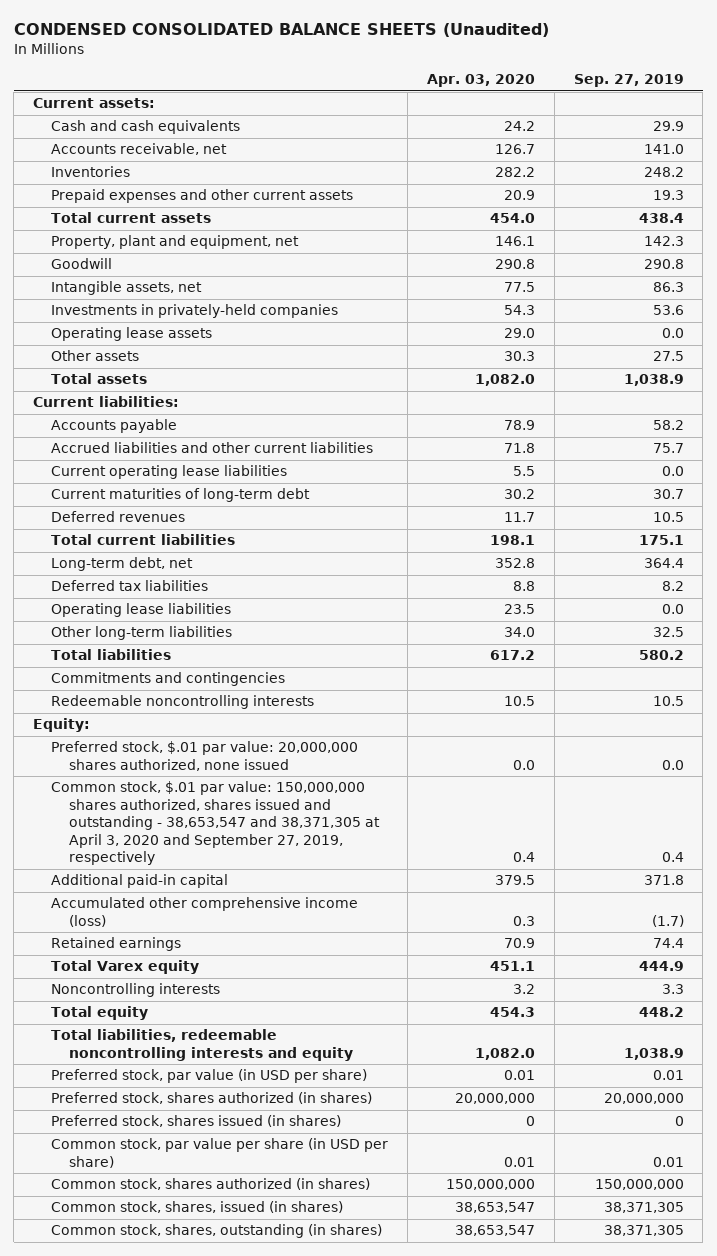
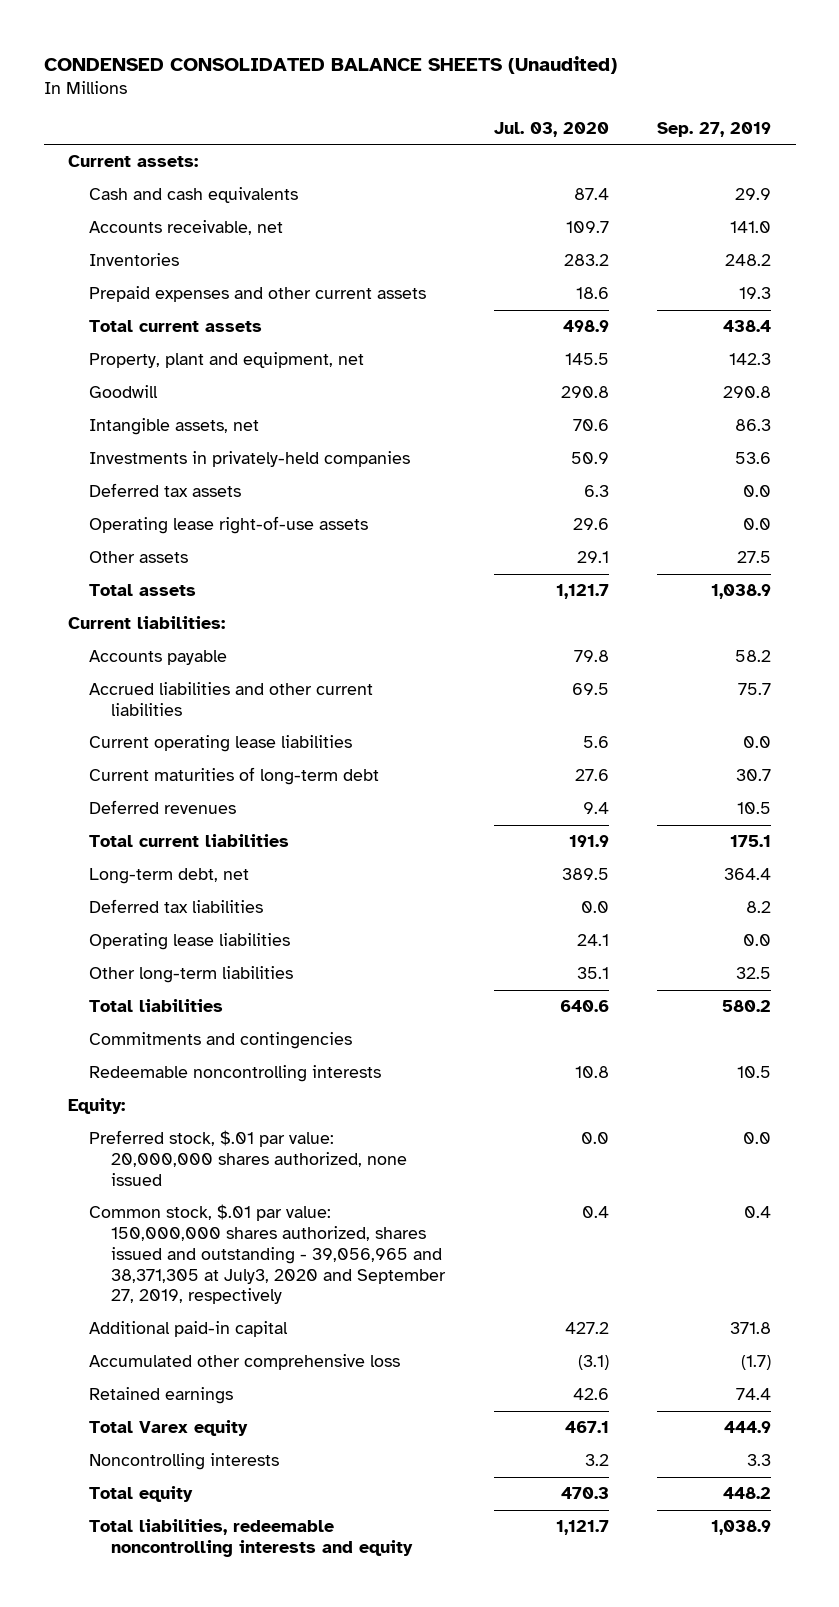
- | Apr. 03, 2020 | Sep. 27, 2019
+ | Jul. 03, 2020 | Sep. 27, 2019
- Operating lease assets | 29.0 | 0.0
+ Deferred tax assets | 6.3 | 0.0
+ Operating lease right-of-use assets | 29.6 | 0.0
- Common stock, $.01 par value: 150,000,000 shares authorized, shares issued and outstanding - 38,653,547 and 38,371,305 at April 3, 2020 and September 27, 2019, respectively | 0.4 | 0.4
+ Common stock, $.01 par value: 150,000,000 shares authorized, shares issued and outstanding - 39,056,965 and 38,371,305 at July3, 2020 and September 27, 2019, respectively | 0.4 | 0.4
- Accumulated other comprehensive income (loss) | 0.3 | (1.7)
+ Accumulated other comprehensive loss | (3.1) | (1.7)
- Preferred stock, par value (in USD per share) | 0.01 | 0.01
- Preferred stock, shares authorized (in shares) | 20,000,000 | 20,000,000
- Preferred stock, shares issued (in shares) | 0 | 0
- Common stock, par value per share (in USD per share) | 0.01 | 0.01
- Common stock, shares authorized (in shares) | 150,000,000 | 150,000,000
- Common stock, shares, issued (in shares) | 38,653,547 | 38,371,305
- Common stock, shares, outstanding (in shares) | 38,653,547 | 38,371,305

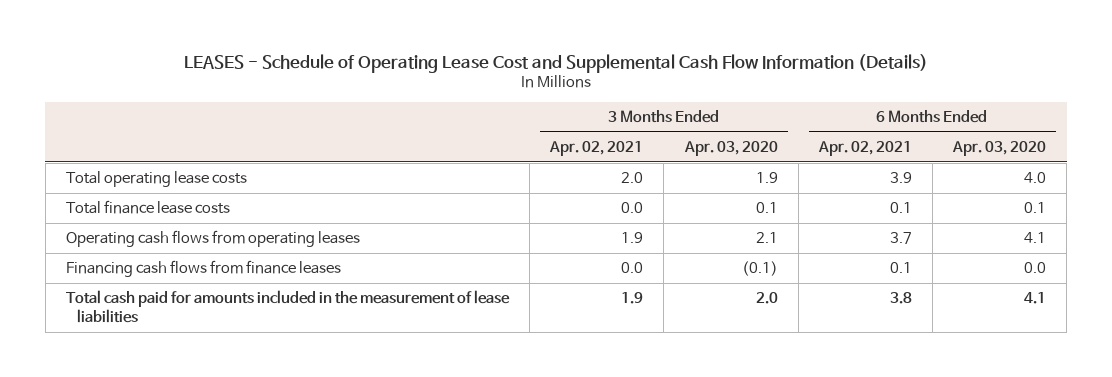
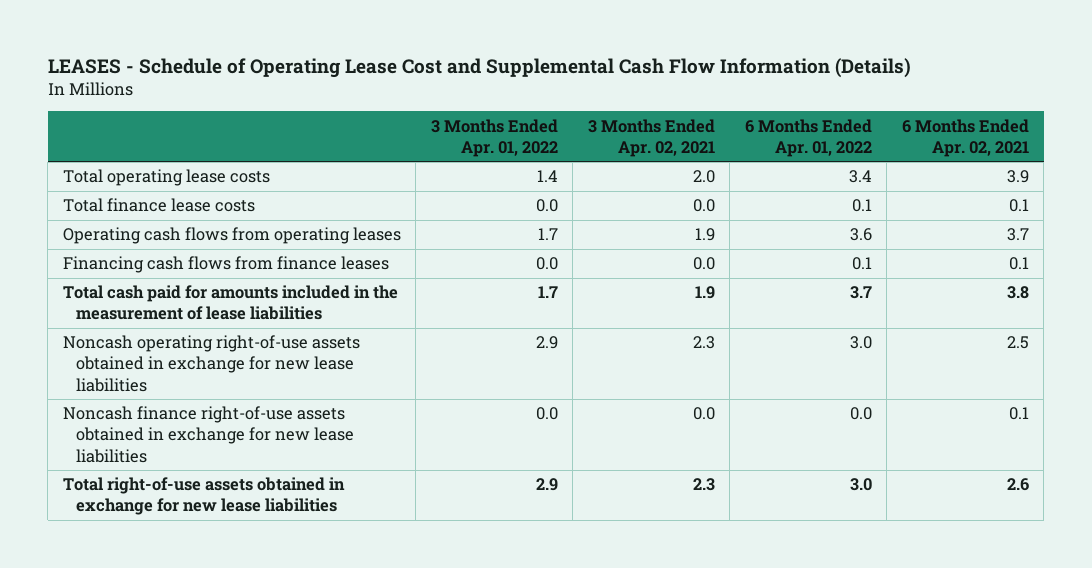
- | 3 Months Ended Apr. 02, 2021 | 3 Months Ended Apr. 03, 2020 | 6 Months Ended Apr. 02, 2021 | 6 Months Ended Apr. 03, 2020
+ | 3 Months Ended Apr. 01, 2022 | 3 Months Ended Apr. 02, 2021 | 6 Months Ended Apr. 01, 2022 | 6 Months Ended Apr. 02, 2021
+ Noncash operating right-of-use assets obtained in exchange for new lease liabilities | 2.9 | 2.3 | 3.0 | 2.5
+ Noncash finance right-of-use assets obtained in exchange for new lease liabilities | 0.0 | 0.0 | 0.0 | 0.1
+ Total right-of-use assets obtained in exchange for new lease liabilities | 2.9 | 2.3 | 3.0 | 2.6

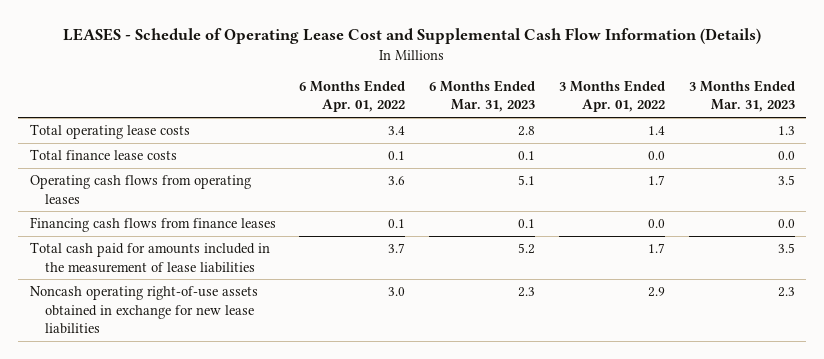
- | 3 Months Ended Apr. 01, 2022 | 3 Months Ended Apr. 02, 2021 | 6 Months Ended Apr. 01, 2022 | 6 Months Ended Apr. 02, 2021
+ | 6 Months Ended Apr. 01, 2022 | 6 Months Ended Mar. 31, 2023 | 3 Months Ended Apr. 01, 2022 | 3 Months Ended Mar. 31, 2023
- Noncash finance right-of-use assets obtained in exchange for new lease liabilities | 0.0 | 0.0 | 0.0 | 0.1
- Total right-of-use assets obtained in exchange for new lease liabilities | 2.9 | 2.3 | 3.0 | 2.6

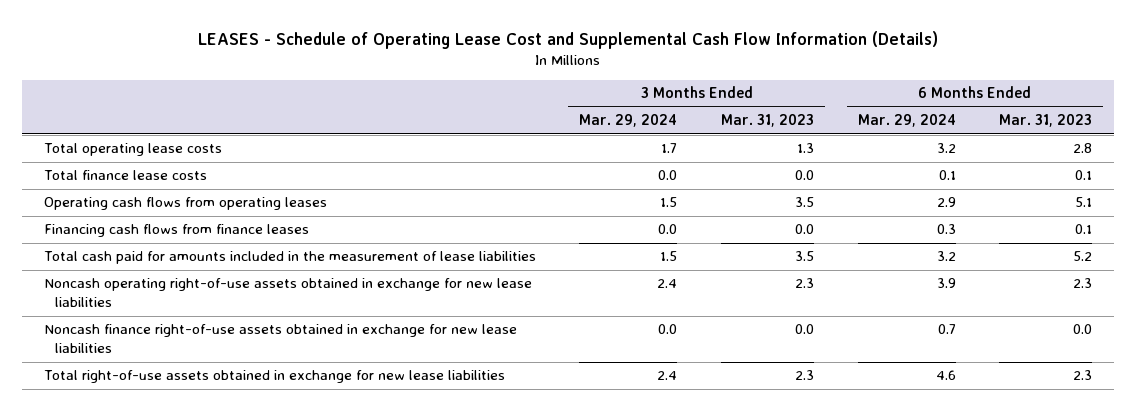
- | 6 Months Ended Apr. 01, 2022 | 6 Months Ended Mar. 31, 2023 | 3 Months Ended Apr. 01, 2022 | 3 Months Ended Mar. 31, 2023
+ | 3 Months Ended Mar. 29, 2024 | 3 Months Ended Mar. 31, 2023 | 6 Months Ended Mar. 29, 2024 | 6 Months Ended Mar. 31, 2023
+ Noncash finance right-of-use assets obtained in exchange for new lease liabilities | 0.0 | 0.0 | 0.7 | 0.0
+ Total right-of-use assets obtained in exchange for new lease liabilities | 2.4 | 2.3 | 4.6 | 2.3

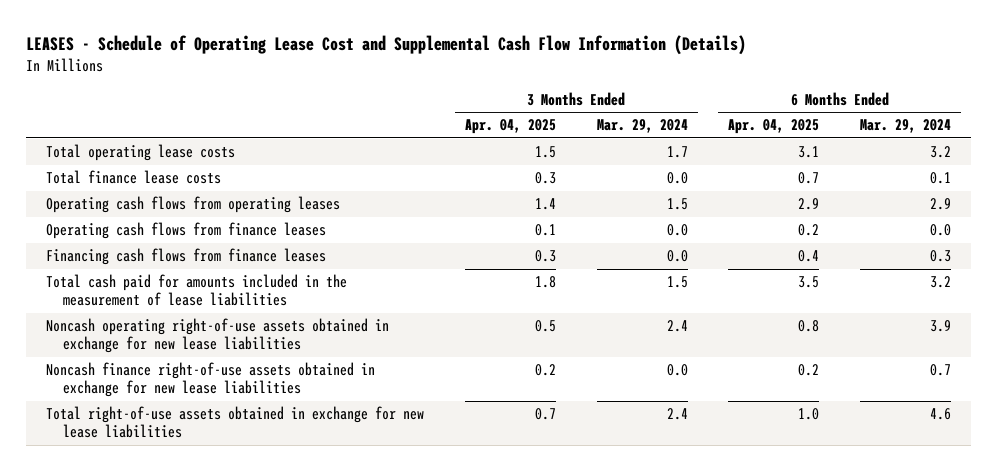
- | 3 Months Ended Mar. 29, 2024 | 3 Months Ended Mar. 31, 2023 | 6 Months Ended Mar. 29, 2024 | 6 Months Ended Mar. 31, 2023
+ | 3 Months Ended Apr. 04, 2025 | 3 Months Ended Mar. 29, 2024 | 6 Months Ended Apr. 04, 2025 | 6 Months Ended Mar. 29, 2024
+ Operating cash flows from finance leases | 0.1 | 0.0 | 0.2 | 0.0

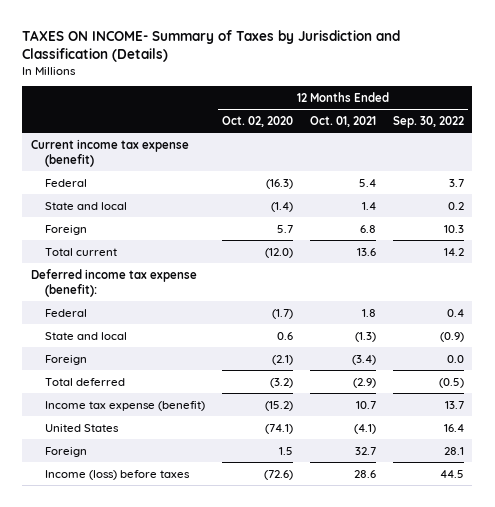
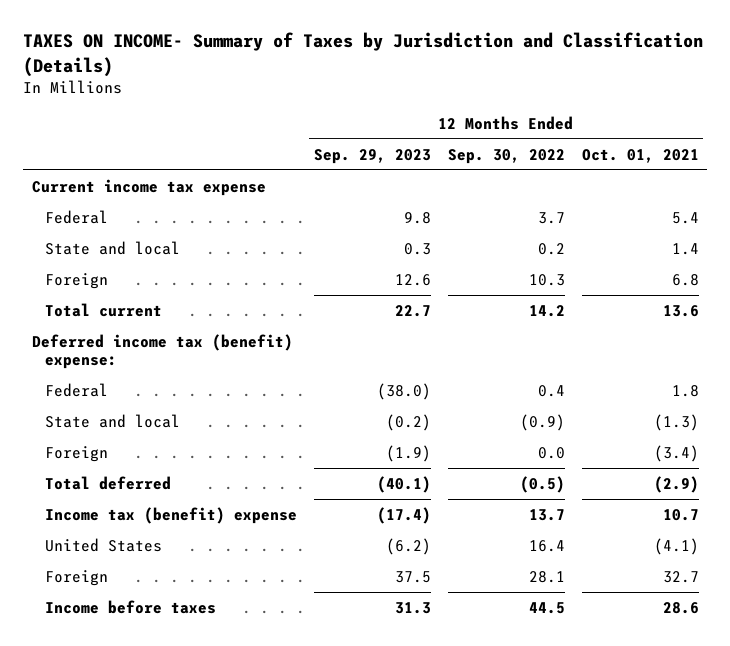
- | 12 Months Ended Oct. 02, 2020 | 12 Months Ended Oct. 01, 2021 | 12 Months Ended Sep. 30, 2022
+ | 12 Months Ended Sep. 29, 2023 | 12 Months Ended Sep. 30, 2022 | 12 Months Ended Oct. 01, 2021
- Current income tax expense (benefit)
+ Current income tax expense
- Deferred income tax expense (benefit):
+ Deferred income tax (benefit) expense:
- Income tax expense (benefit) | (15.2) | 10.7 | 13.7
+ Income tax (benefit) expense | (17.4) | 13.7 | 10.7
- Income (loss) before taxes | (72.6) | 28.6 | 44.5
+ Income before taxes | 31.3 | 44.5 | 28.6

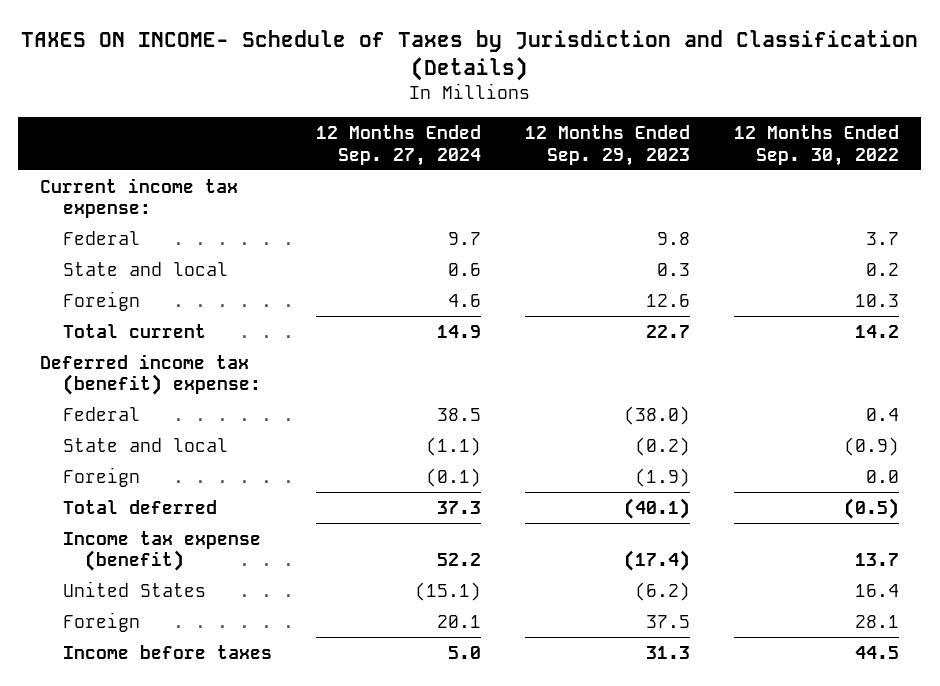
- TAXES ON INCOME- Summary of Taxes by Jurisdiction and Classification (Details)
+ TAXES ON INCOME- Schedule of Taxes by Jurisdiction and Classification (Details)
- | 12 Months Ended Sep. 29, 2023 | 12 Months Ended Sep. 30, 2022 | 12 Months Ended Oct. 01, 2021
+ | 12 Months Ended Sep. 27, 2024 | 12 Months Ended Sep. 29, 2023 | 12 Months Ended Sep. 30, 2022
- Current income tax expense
+ Current income tax expense:
- Income tax (benefit) expense | (17.4) | 13.7 | 10.7
+ Income tax expense (benefit) | 52.2 | (17.4) | 13.7

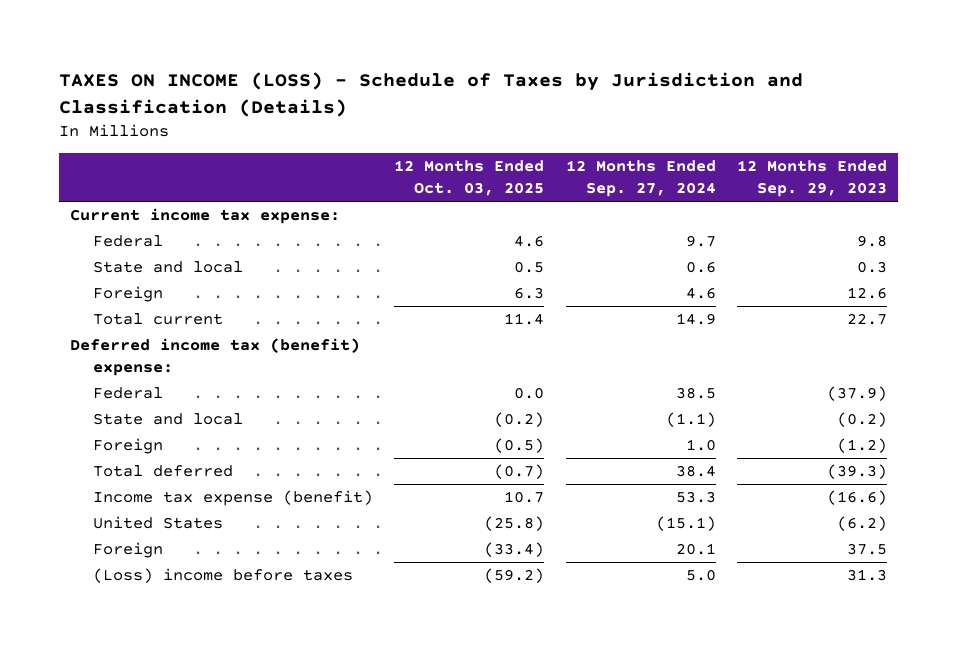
- TAXES ON INCOME- Schedule of Taxes by Jurisdiction and Classification (Details)
+ TAXES ON INCOME (LOSS) - Schedule of Taxes by Jurisdiction and Classification (Details)
- | 12 Months Ended Sep. 27, 2024 | 12 Months Ended Sep. 29, 2023 | 12 Months Ended Sep. 30, 2022
+ | 12 Months Ended Oct. 03, 2025 | 12 Months Ended Sep. 27, 2024 | 12 Months Ended Sep. 29, 2023
- Federal | 38.5 | (38.0) | 0.4
+ Federal | 0.0 | 38.5 | (37.9)
- Foreign | (0.1) | (1.9) | 0.0
- Total deferred | 37.3 | (40.1) | (0.5)
- Income tax expense (benefit) | 52.2 | (17.4) | 13.7
+ Foreign | (0.5) | 1.0 | (1.2)
+ Total deferred | (0.7) | 38.4 | (39.3)
+ Income tax expense (benefit) | 10.7 | 53.3 | (16.6)
- Income before taxes | 5.0 | 31.3 | 44.5
+ (Loss) income before taxes | (59.2) | 5.0 | 31.3

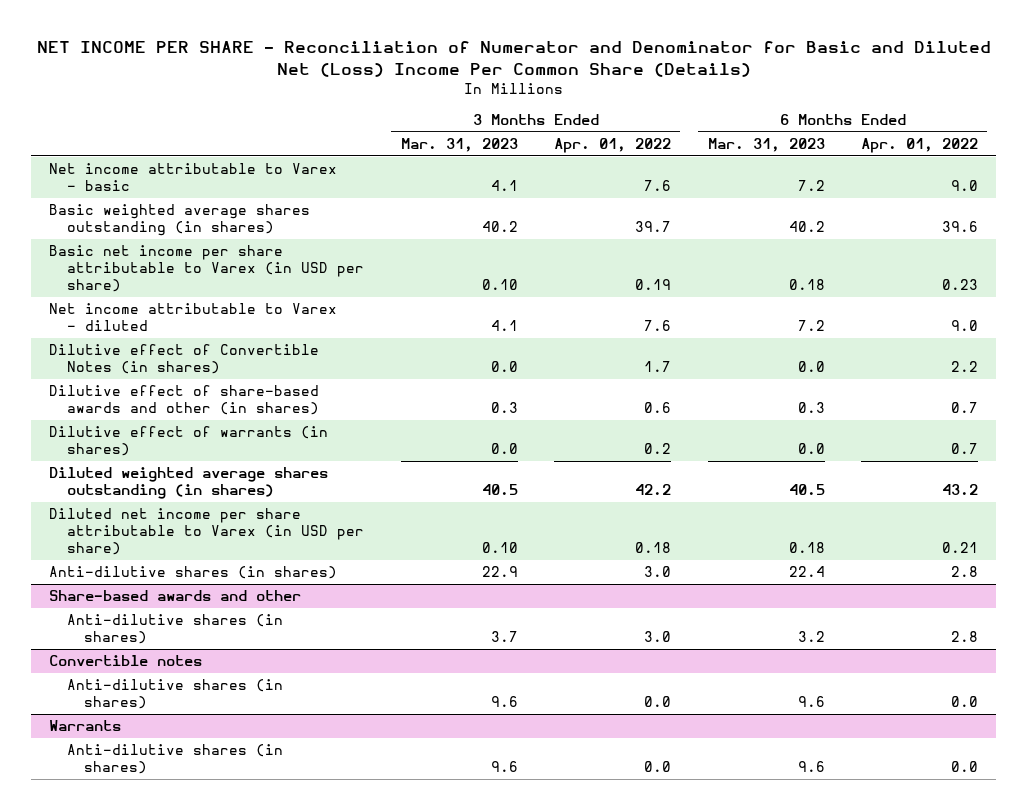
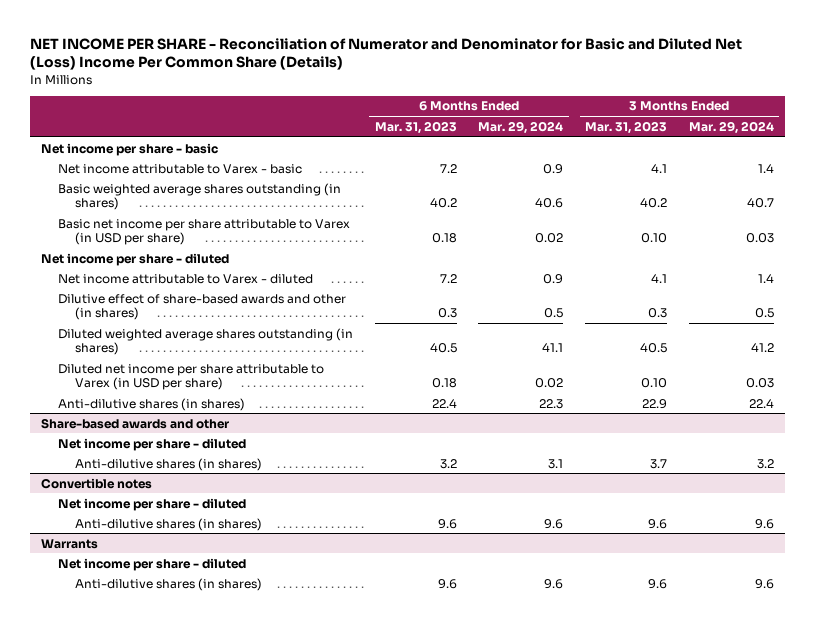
- | 3 Months Ended Mar. 31, 2023 | 3 Months Ended Apr. 01, 2022 | 6 Months Ended Mar. 31, 2023 | 6 Months Ended Apr. 01, 2022
+ | 6 Months Ended Mar. 31, 2023 | 6 Months Ended Mar. 29, 2024 | 3 Months Ended Mar. 31, 2023 | 3 Months Ended Mar. 29, 2024
+ Net income per share - basic
+ Net income per share - diluted
- Dilutive effect of Convertible Notes (in shares) | 0.0 | 1.7 | 0.0 | 2.2
- Dilutive effect of warrants (in shares) | 0.0 | 0.2 | 0.0 | 0.7
@ Share-based awards and other
+ Net income per share - diluted
@ Convertible notes
+ Net income per share - diluted
@ Warrants
+ Net income per share - diluted

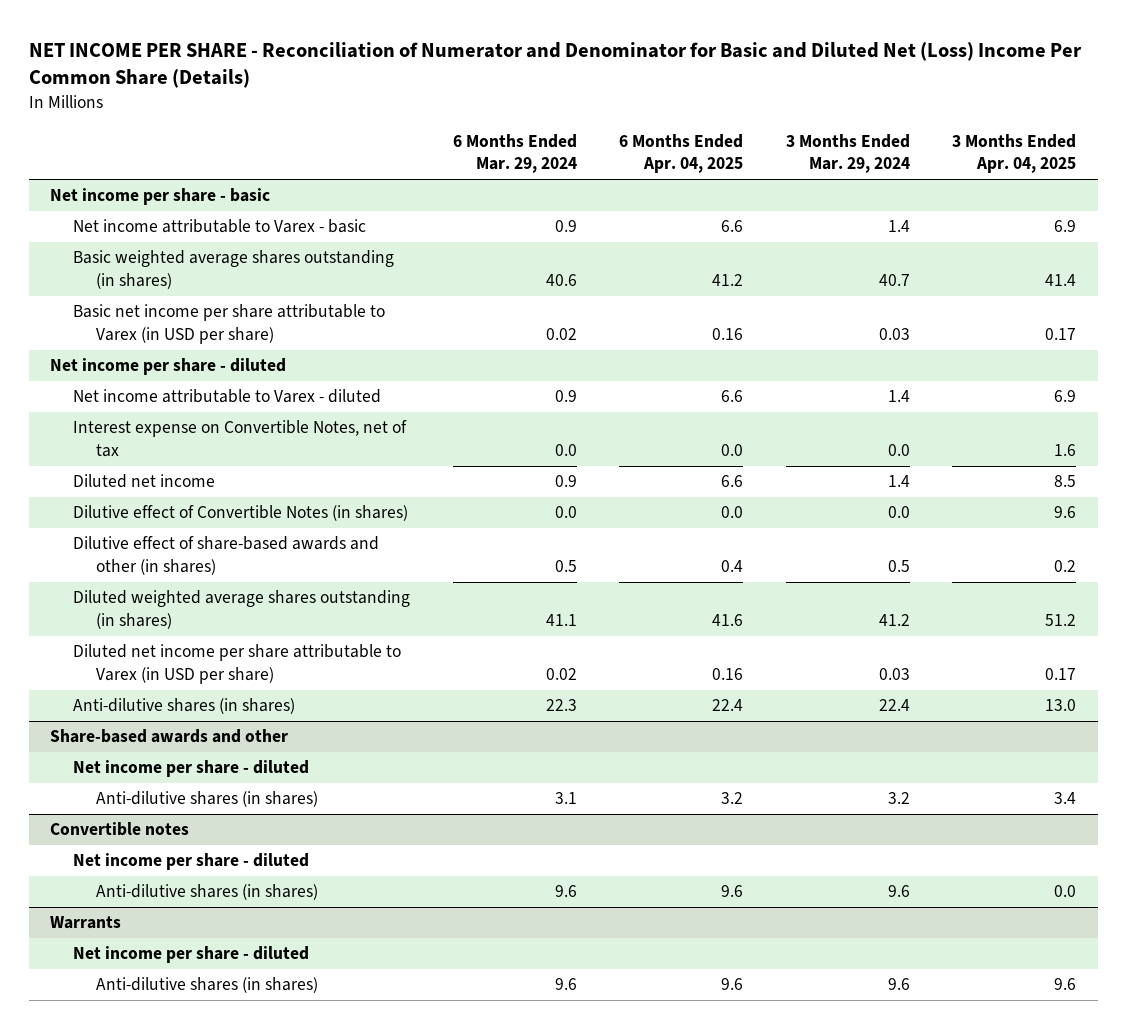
- | 6 Months Ended Mar. 31, 2023 | 6 Months Ended Mar. 29, 2024 | 3 Months Ended Mar. 31, 2023 | 3 Months Ended Mar. 29, 2024
+ | 6 Months Ended Mar. 29, 2024 | 6 Months Ended Apr. 04, 2025 | 3 Months Ended Mar. 29, 2024 | 3 Months Ended Apr. 04, 2025
+ Interest expense on Convertible Notes, net of tax | 0.0 | 0.0 | 0.0 | 1.6
+ Diluted net income | 0.9 | 6.6 | 1.4 | 8.5
+ Dilutive effect of Convertible Notes (in shares) | 0.0 | 0.0 | 0.0 | 9.6

